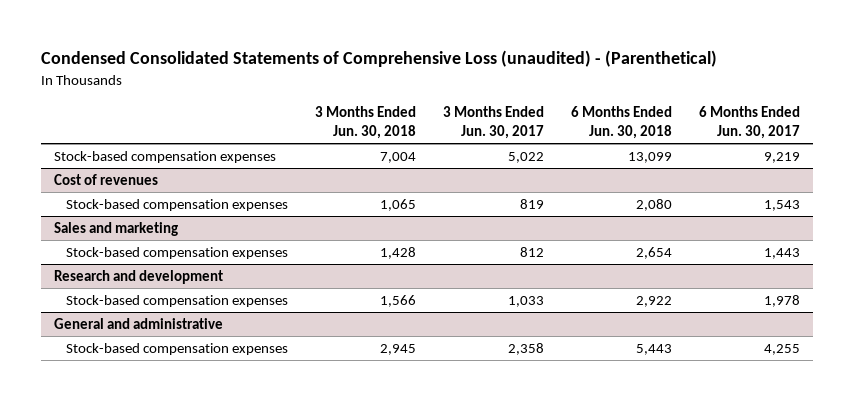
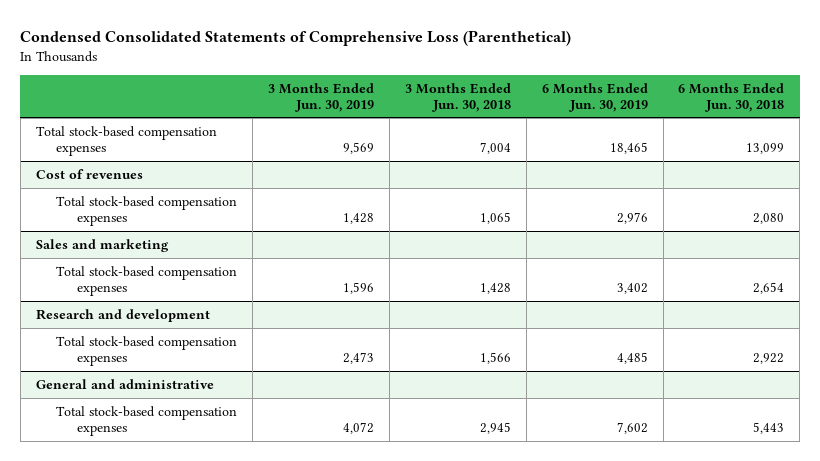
- Condensed Consolidated Statements of Comprehensive Loss (unaudited) - (Parenthetical)
+ Condensed Consolidated Statements of Comprehensive Loss (Parenthetical)
- | 3 Months Ended Jun. 30, 2018 | 3 Months Ended Jun. 30, 2017 | 6 Months Ended Jun. 30, 2018 | 6 Months Ended Jun. 30, 2017
+ | 3 Months Ended Jun. 30, 2019 | 3 Months Ended Jun. 30, 2018 | 6 Months Ended Jun. 30, 2019 | 6 Months Ended Jun. 30, 2018
- Stock-based compensation expenses | 7,004 | 5,022 | 13,099 | 9,219
+ Total stock-based compensation expenses | 9,569 | 7,004 | 18,465 | 13,099
@ Cost of revenues
- Stock-based compensation expenses | 1,065 | 819 | 2,080 | 1,543
+ Total stock-based compensation expenses | 1,428 | 1,065 | 2,976 | 2,080
@ Sales and marketing
- Stock-based compensation expenses | 1,428 | 812 | 2,654 | 1,443
+ Total stock-based compensation expenses | 1,596 | 1,428 | 3,402 | 2,654
@ Research and development
- Stock-based compensation expenses | 1,566 | 1,033 | 2,922 | 1,978
+ Total stock-based compensation expenses | 2,473 | 1,566 | 4,485 | 2,922
@ General and administrative
- Stock-based compensation expenses | 2,945 | 2,358 | 5,443 | 4,255
+ Total stock-based compensation expenses | 4,072 | 2,945 | 7,602 | 5,443

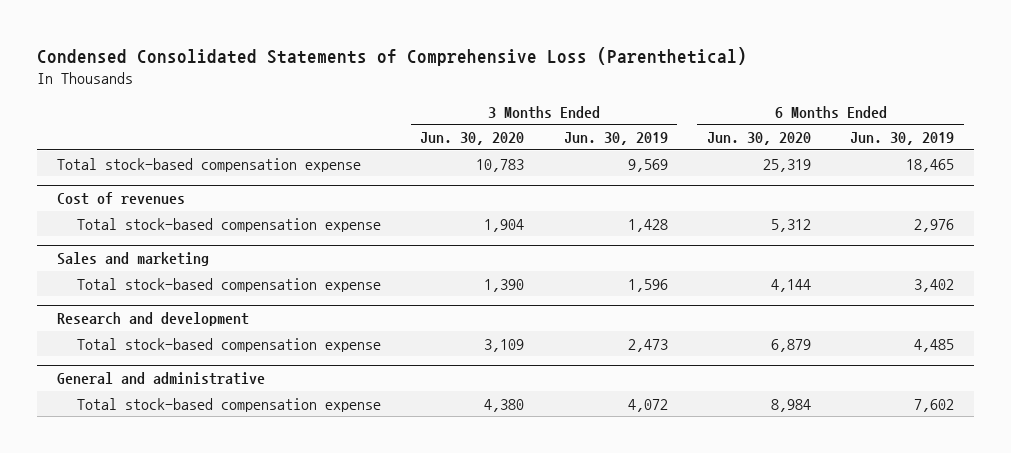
- | 3 Months Ended Jun. 30, 2019 | 3 Months Ended Jun. 30, 2018 | 6 Months Ended Jun. 30, 2019 | 6 Months Ended Jun. 30, 2018
+ | 3 Months Ended Jun. 30, 2020 | 3 Months Ended Jun. 30, 2019 | 6 Months Ended Jun. 30, 2020 | 6 Months Ended Jun. 30, 2019
- Total stock-based compensation expenses | 9,569 | 7,004 | 18,465 | 13,099
+ Total stock-based compensation expense | 10,783 | 9,569 | 25,319 | 18,465
@ Cost of revenues
- Total stock-based compensation expenses | 1,428 | 1,065 | 2,976 | 2,080
+ Total stock-based compensation expense | 1,904 | 1,428 | 5,312 | 2,976
@ Sales and marketing
- Total stock-based compensation expenses | 1,596 | 1,428 | 3,402 | 2,654
+ Total stock-based compensation expense | 1,390 | 1,596 | 4,144 | 3,402
@ Research and development
- Total stock-based compensation expenses | 2,473 | 1,566 | 4,485 | 2,922
+ Total stock-based compensation expense | 3,109 | 2,473 | 6,879 | 4,485
@ General and administrative
- Total stock-based compensation expenses | 4,072 | 2,945 | 7,602 | 5,443
+ Total stock-based compensation expense | 4,380 | 4,072 | 8,984 | 7,602

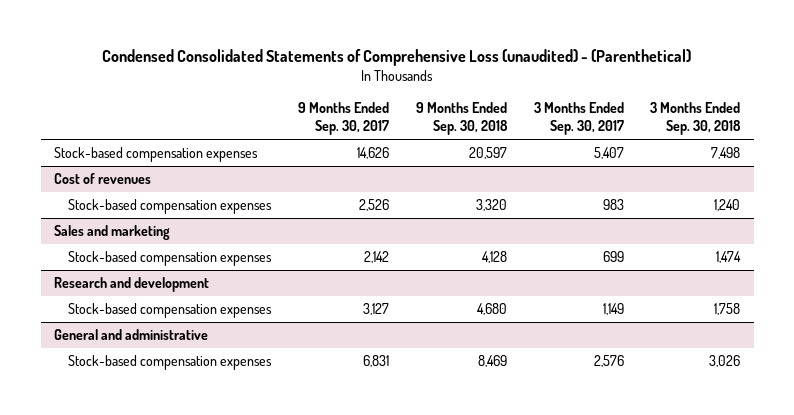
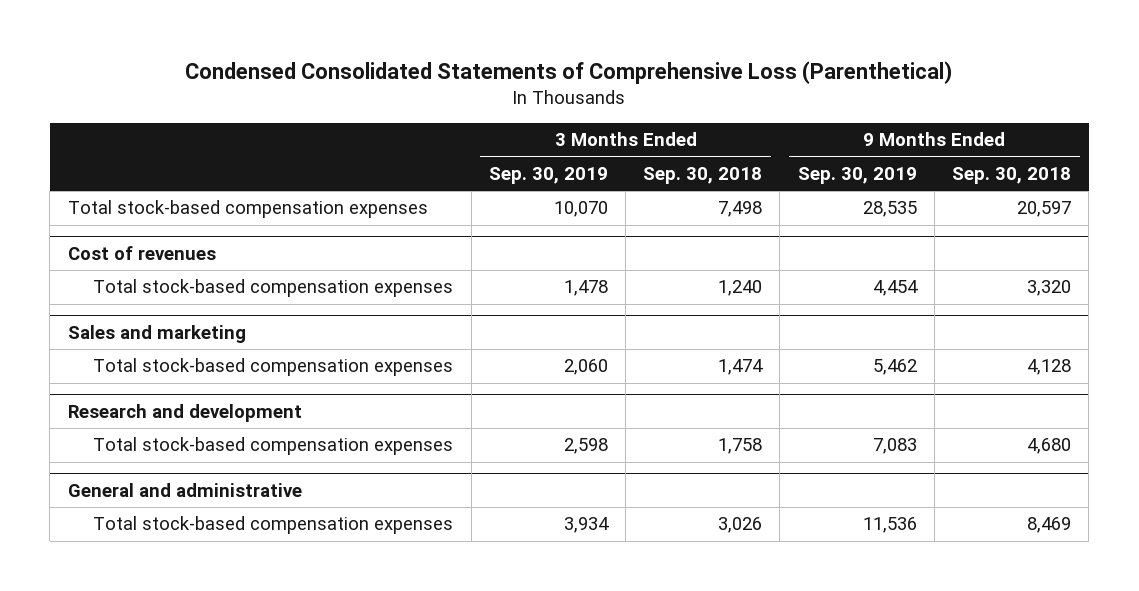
- Condensed Consolidated Statements of Comprehensive Loss (unaudited) - (Parenthetical)
+ Condensed Consolidated Statements of Comprehensive Loss (Parenthetical)
- | 9 Months Ended Sep. 30, 2017 | 9 Months Ended Sep. 30, 2018 | 3 Months Ended Sep. 30, 2017 | 3 Months Ended Sep. 30, 2018
+ | 3 Months Ended Sep. 30, 2019 | 3 Months Ended Sep. 30, 2018 | 9 Months Ended Sep. 30, 2019 | 9 Months Ended Sep. 30, 2018
- Stock-based compensation expenses | 14,626 | 20,597 | 5,407 | 7,498
+ Total stock-based compensation expenses | 10,070 | 7,498 | 28,535 | 20,597
@ Cost of revenues
- Stock-based compensation expenses | 2,526 | 3,320 | 983 | 1,240
+ Total stock-based compensation expenses | 1,478 | 1,240 | 4,454 | 3,320
@ Sales and marketing
- Stock-based compensation expenses | 2,142 | 4,128 | 699 | 1,474
+ Total stock-based compensation expenses | 2,060 | 1,474 | 5,462 | 4,128
@ Research and development
- Stock-based compensation expenses | 3,127 | 4,680 | 1,149 | 1,758
+ Total stock-based compensation expenses | 2,598 | 1,758 | 7,083 | 4,680
@ General and administrative
- Stock-based compensation expenses | 6,831 | 8,469 | 2,576 | 3,026
+ Total stock-based compensation expenses | 3,934 | 3,026 | 11,536 | 8,469

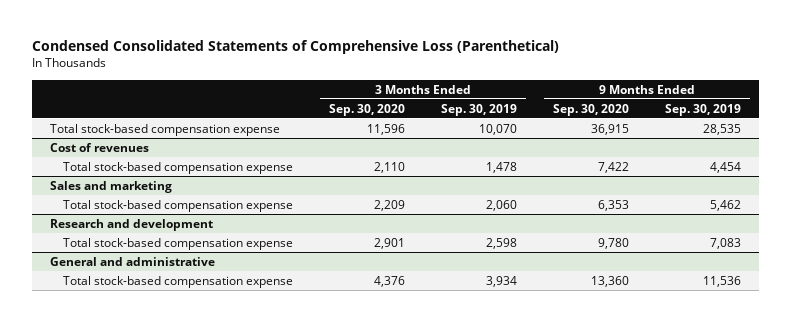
- | 3 Months Ended Sep. 30, 2019 | 3 Months Ended Sep. 30, 2018 | 9 Months Ended Sep. 30, 2019 | 9 Months Ended Sep. 30, 2018
+ | 3 Months Ended Sep. 30, 2020 | 3 Months Ended Sep. 30, 2019 | 9 Months Ended Sep. 30, 2020 | 9 Months Ended Sep. 30, 2019
- Total stock-based compensation expenses | 10,070 | 7,498 | 28,535 | 20,597
+ Total stock-based compensation expense | 11,596 | 10,070 | 36,915 | 28,535
@ Cost of revenues
- Total stock-based compensation expenses | 1,478 | 1,240 | 4,454 | 3,320
+ Total stock-based compensation expense | 2,110 | 1,478 | 7,422 | 4,454
@ Sales and marketing
- Total stock-based compensation expenses | 2,060 | 1,474 | 5,462 | 4,128
+ Total stock-based compensation expense | 2,209 | 2,060 | 6,353 | 5,462
@ Research and development
- Total stock-based compensation expenses | 2,598 | 1,758 | 7,083 | 4,680
+ Total stock-based compensation expense | 2,901 | 2,598 | 9,780 | 7,083
@ General and administrative
- Total stock-based compensation expenses | 3,934 | 3,026 | 11,536 | 8,469
+ Total stock-based compensation expense | 4,376 | 3,934 | 13,360 | 11,536

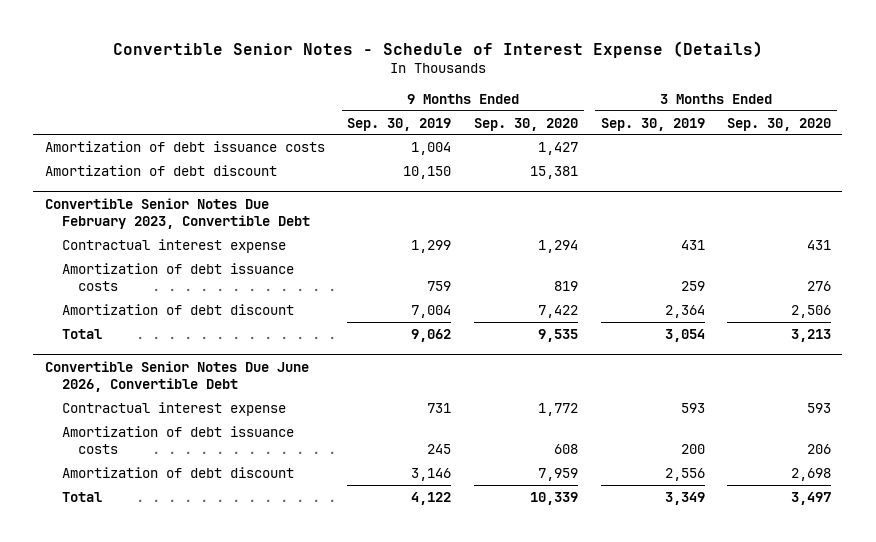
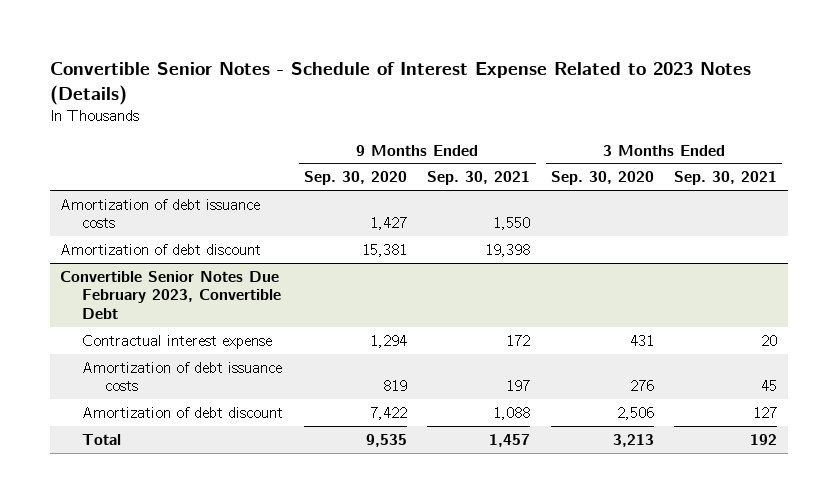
- Convertible Senior Notes - Schedule of Interest Expense (Details)
+ Convertible Senior Notes - Schedule of Interest Expense Related to 2023 Notes (Details)
- | 9 Months Ended Sep. 30, 2019 | 9 Months Ended Sep. 30, 2020 | 3 Months Ended Sep. 30, 2019 | 3 Months Ended Sep. 30, 2020
+ | 9 Months Ended Sep. 30, 2020 | 9 Months Ended Sep. 30, 2021 | 3 Months Ended Sep. 30, 2020 | 3 Months Ended Sep. 30, 2021
- Convertible Senior Notes Due June 2026, Convertible Debt
- Contractual interest expense | 731 | 1,772 | 593 | 593
- Amortization of debt issuance costs | 245 | 608 | 200 | 206
- Amortization of debt discount | 3,146 | 7,959 | 2,556 | 2,698
- Total | 4,122 | 10,339 | 3,349 | 3,497

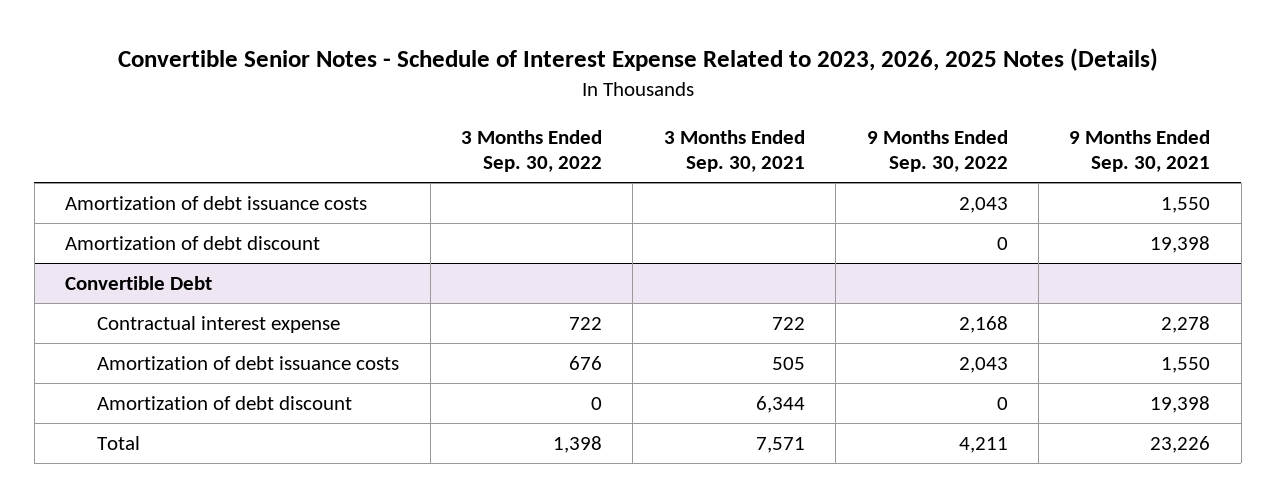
- Convertible Senior Notes - Schedule of Interest Expense Related to 2023 Notes (Details)
+ Convertible Senior Notes - Schedule of Interest Expense Related to 2023, 2026, 2025 Notes (Details)
- | 9 Months Ended Sep. 30, 2020 | 9 Months Ended Sep. 30, 2021 | 3 Months Ended Sep. 30, 2020 | 3 Months Ended Sep. 30, 2021
+ | 3 Months Ended Sep. 30, 2022 | 3 Months Ended Sep. 30, 2021 | 9 Months Ended Sep. 30, 2022 | 9 Months Ended Sep. 30, 2021
- Convertible Senior Notes Due February 2023, Convertible Debt
- Contractual interest expense | 1,294 | 172 | 431 | 20
- Amortization of debt issuance costs | 819 | 197 | 276 | 45
- Amortization of debt discount | 7,422 | 1,088 | 2,506 | 127
- Total | 9,535 | 1,457 | 3,213 | 192
+ Convertible Debt
+ Contractual interest expense | 722 | 722 | 2,168 | 2,278
+ Amortization of debt issuance costs | 676 | 505 | 2,043 | 1,550
+ Amortization of debt discount | 0 | 6,344 | 0 | 19,398
+ Total | 1,398 | 7,571 | 4,211 | 23,226

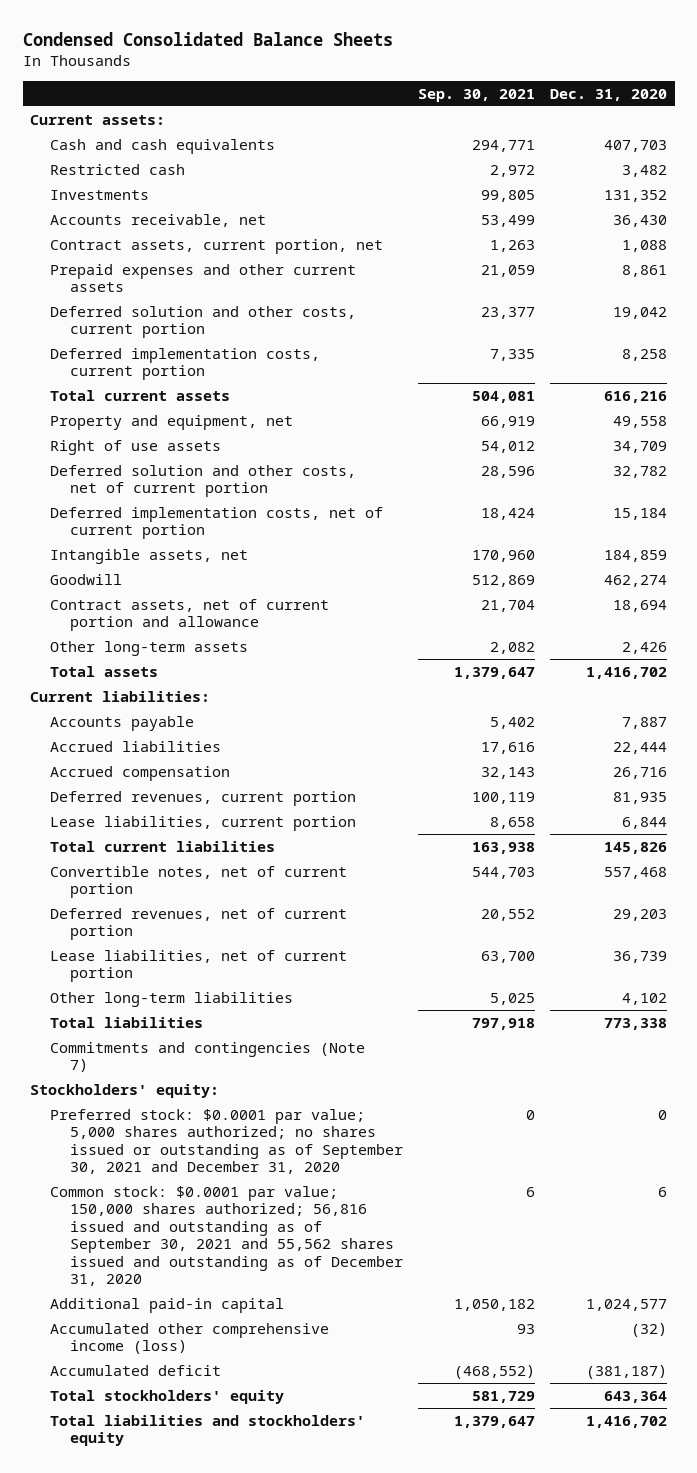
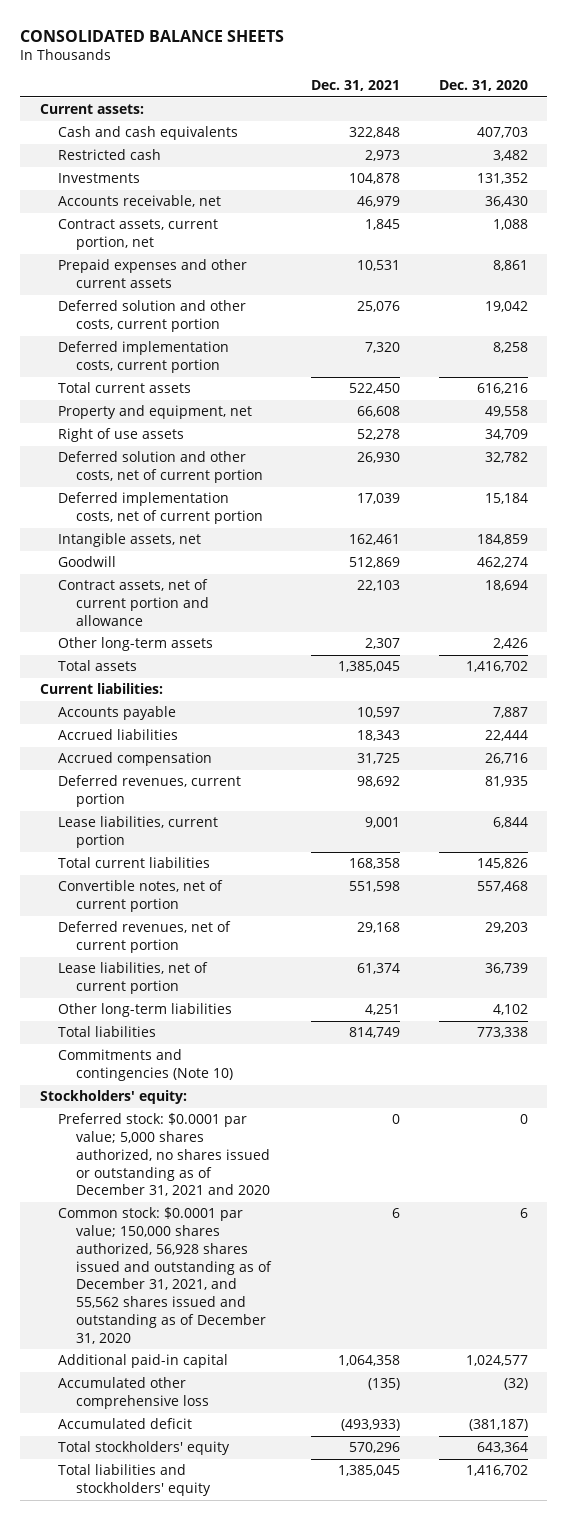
- Condensed Consolidated Balance Sheets
+ CONSOLIDATED BALANCE SHEETS
- | Sep. 30, 2021 | Dec. 31, 2020
+ | Dec. 31, 2021 | Dec. 31, 2020
- Commitments and contingencies (Note 7)
+ Commitments and contingencies (Note 10)
- Preferred stock: $0.0001 par value; 5,000 shares authorized; no shares issued or outstanding as of September 30, 2021 and December 31, 2020 | 0 | 0
- Common stock: $0.0001 par value; 150,000 shares authorized; 56,816 issued and outstanding as of September 30, 2021 and 55,562 shares issued and outstanding as of December 31, 2020 | 6 | 6
+ Preferred stock: $0.0001 par value; 5,000 shares authorized, no shares issued or outstanding as of December 31, 2021 and 2020 | 0 | 0
+ Common stock: $0.0001 par value; 150,000 shares authorized, 56,928 shares issued and outstanding as of December 31, 2021, and 55,562 shares issued and outstanding as of December 31, 2020 | 6 | 6
- Accumulated other comprehensive income (loss) | 93 | (32)
+ Accumulated other comprehensive loss | (135) | (32)

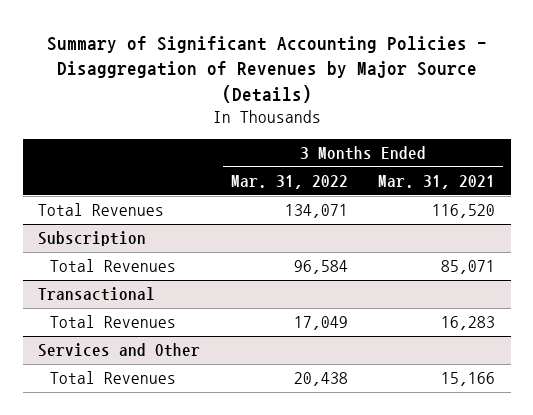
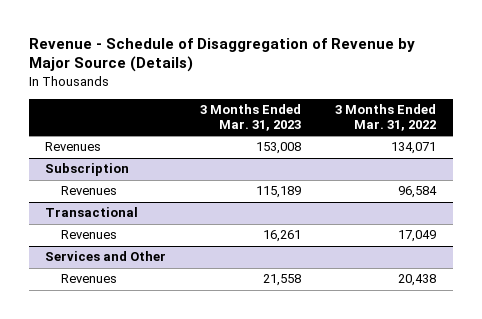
- Summary of Significant Accounting Policies - Disaggregation of Revenues by Major Source (Details)
+ Revenue - Schedule of Disaggregation of Revenue by Major Source (Details)
- | 3 Months Ended Mar. 31, 2022 | 3 Months Ended Mar. 31, 2021
+ | 3 Months Ended Mar. 31, 2023 | 3 Months Ended Mar. 31, 2022
- Total Revenues | 134,071 | 116,520
+ Revenues | 153,008 | 134,071
@ Subscription
- Total Revenues | 96,584 | 85,071
+ Revenues | 115,189 | 96,584
@ Transactional
- Total Revenues | 17,049 | 16,283
+ Revenues | 16,261 | 17,049
@ Services and Other
- Total Revenues | 20,438 | 15,166
+ Revenues | 21,558 | 20,438

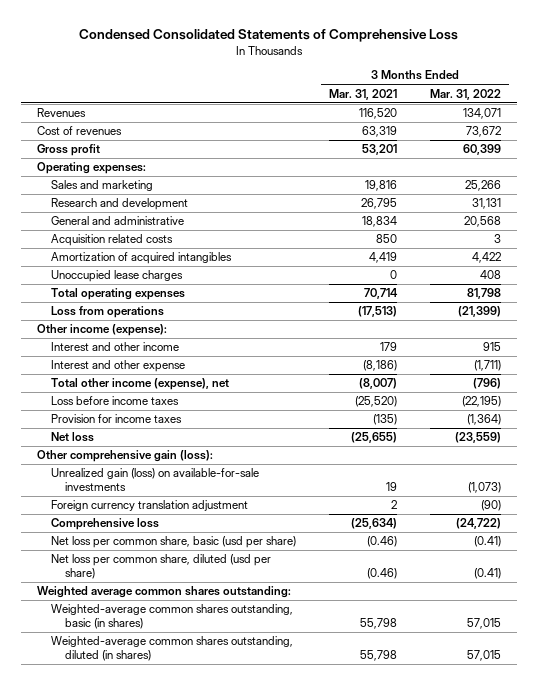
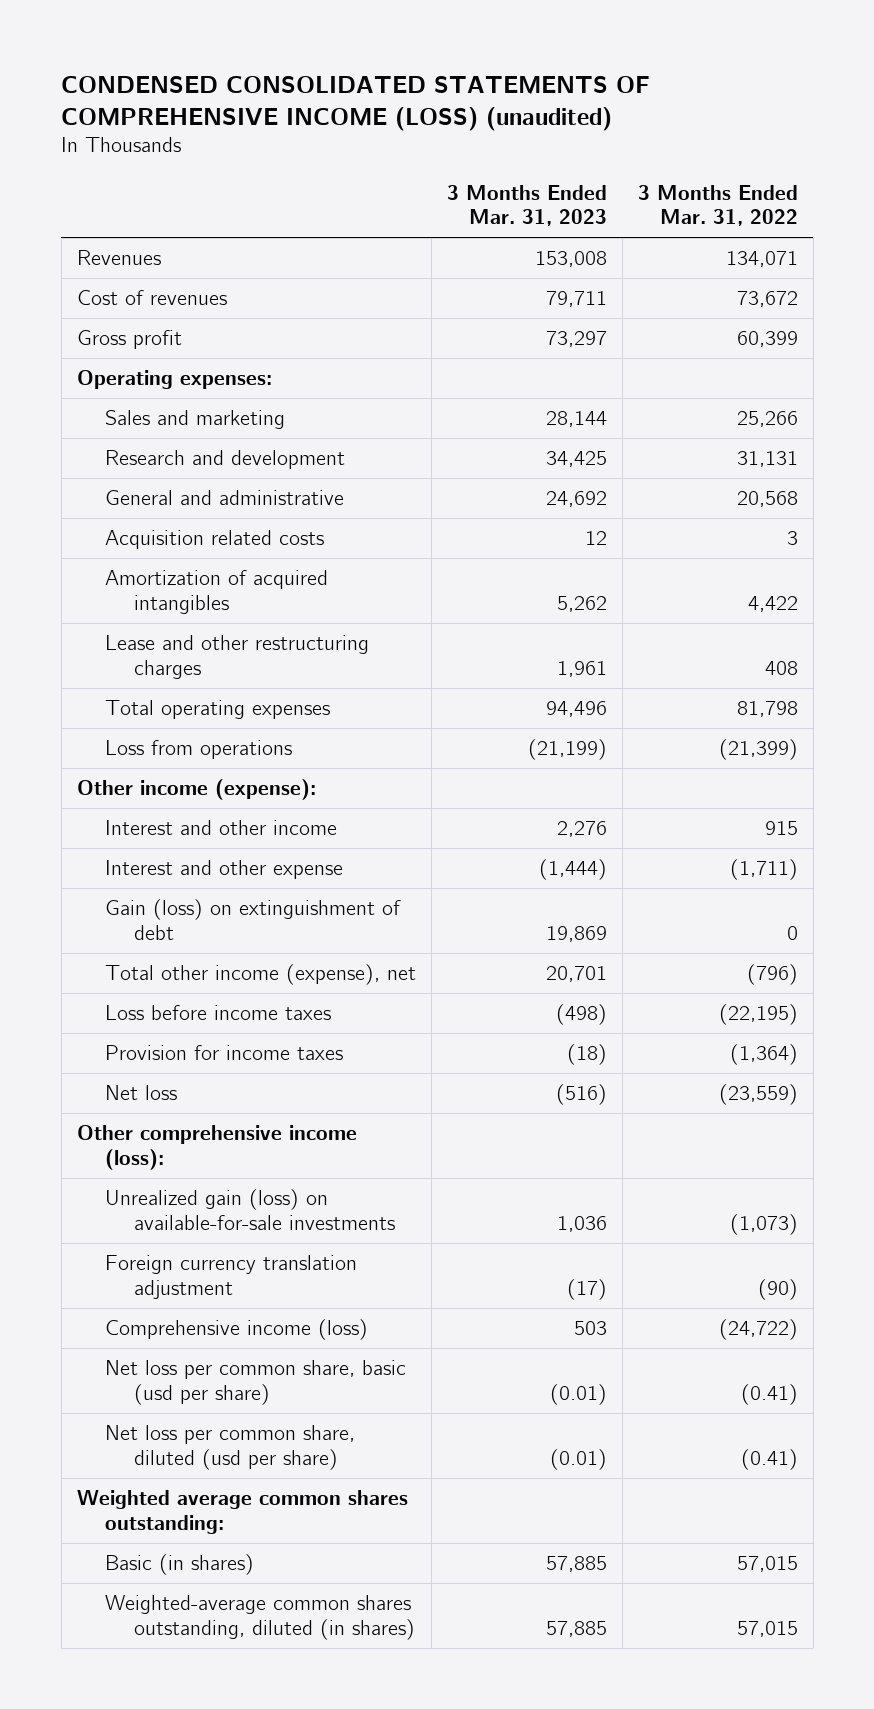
- Condensed Consolidated Statements of Comprehensive Loss
+ CONDENSED CONSOLIDATED STATEMENTS OF COMPREHENSIVE INCOME (LOSS) (unaudited)
- | 3 Months Ended Mar. 31, 2021 | 3 Months Ended Mar. 31, 2022
+ | 3 Months Ended Mar. 31, 2023 | 3 Months Ended Mar. 31, 2022
- Unoccupied lease charges | 0 | 408
+ Lease and other restructuring charges | 1,961 | 408
+ Gain (loss) on extinguishment of debt | 19,869 | 0
- Other comprehensive gain (loss):
+ Other comprehensive income (loss):
- Comprehensive loss | (25,634) | (24,722)
+ Comprehensive income (loss) | 503 | (24,722)
- Weighted-average common shares outstanding, basic (in shares) | 55,798 | 57,015
+ Basic (in shares) | 57,885 | 57,015

